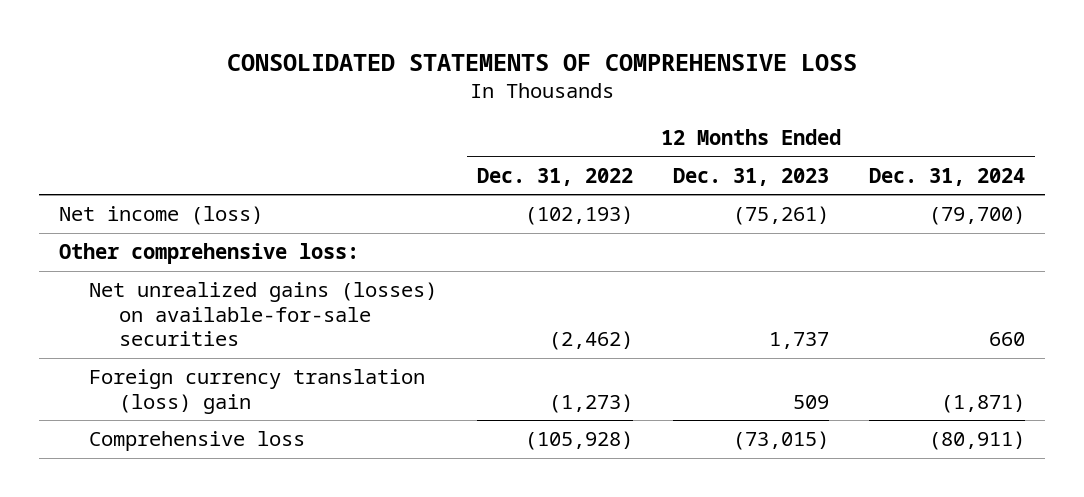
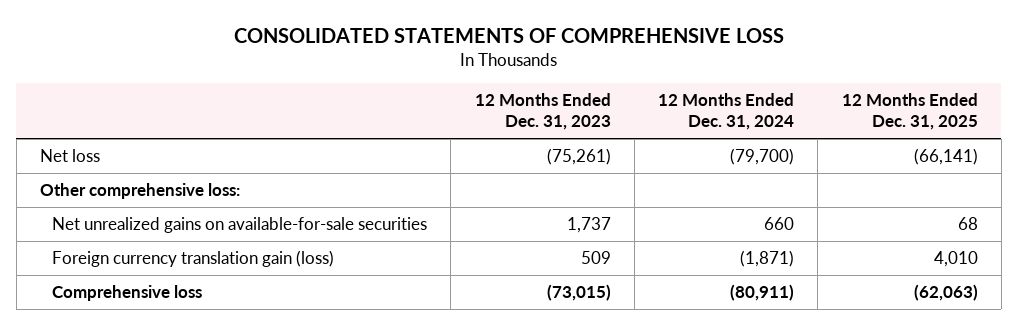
- | 12 Months Ended Dec. 31, 2022 | 12 Months Ended Dec. 31, 2023 | 12 Months Ended Dec. 31, 2024
+ | 12 Months Ended Dec. 31, 2023 | 12 Months Ended Dec. 31, 2024 | 12 Months Ended Dec. 31, 2025
- Net income (loss) | (102,193) | (75,261) | (79,700)
+ Net loss | (75,261) | (79,700) | (66,141)
- Net unrealized gains (losses) on available-for-sale securities | (2,462) | 1,737 | 660
- Foreign currency translation (loss) gain | (1,273) | 509 | (1,871)
+ Net unrealized gains on available-for-sale securities | 1,737 | 660 | 68
+ Foreign currency translation gain (loss) | 509 | (1,871) | 4,010

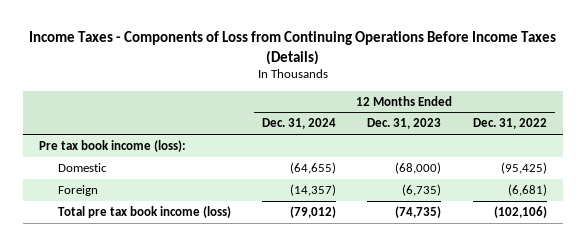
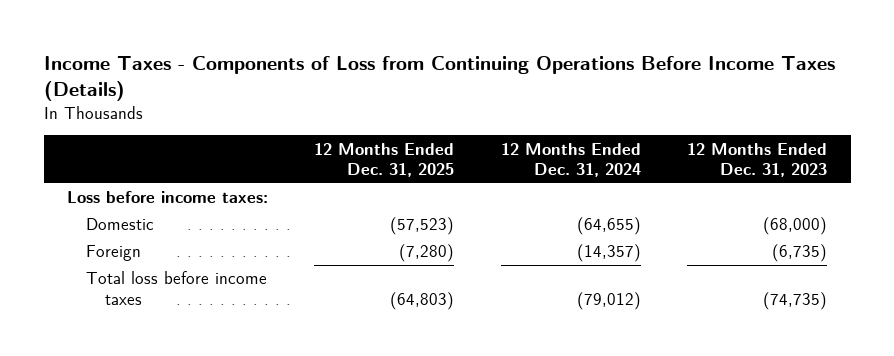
- | 12 Months Ended Dec. 31, 2024 | 12 Months Ended Dec. 31, 2023 | 12 Months Ended Dec. 31, 2022
+ | 12 Months Ended Dec. 31, 2025 | 12 Months Ended Dec. 31, 2024 | 12 Months Ended Dec. 31, 2023
- Pre tax book income (loss):
+ Loss before income taxes:
- Total pre tax book income (loss) | (79,012) | (74,735) | (102,106)
+ Total loss before income taxes | (64,803) | (79,012) | (74,735)

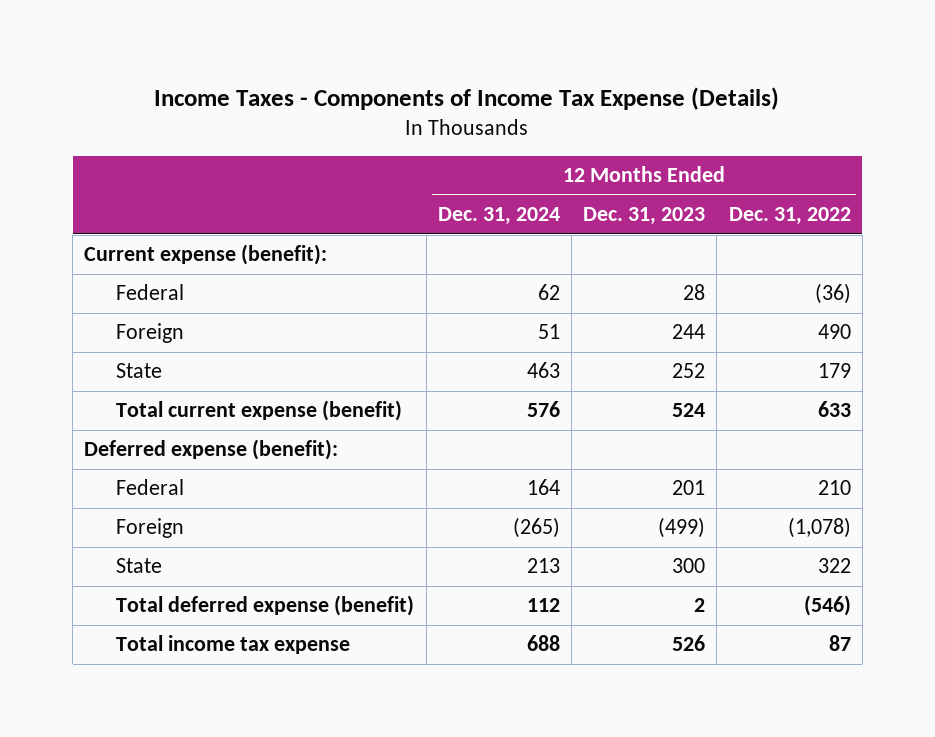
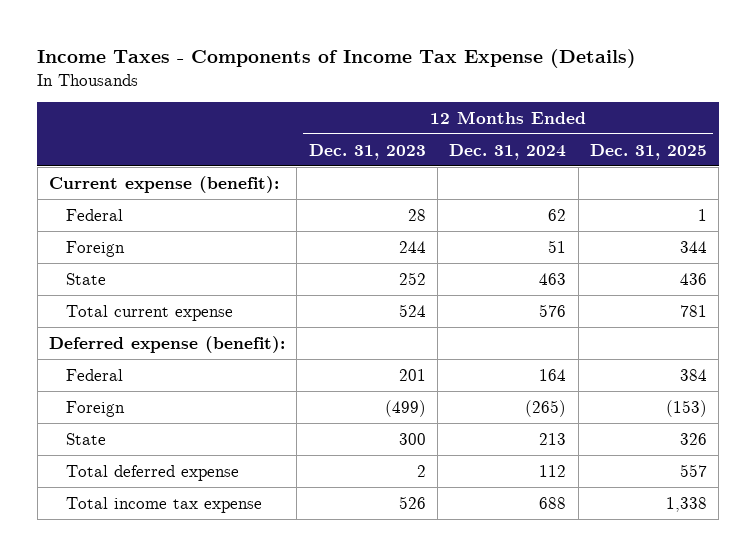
- | 12 Months Ended Dec. 31, 2024 | 12 Months Ended Dec. 31, 2023 | 12 Months Ended Dec. 31, 2022
+ | 12 Months Ended Dec. 31, 2023 | 12 Months Ended Dec. 31, 2024 | 12 Months Ended Dec. 31, 2025
- Total current expense (benefit) | 576 | 524 | 633
+ Total current expense | 524 | 576 | 781
- Total deferred expense (benefit) | 112 | 2 | (546)
+ Total deferred expense | 2 | 112 | 557

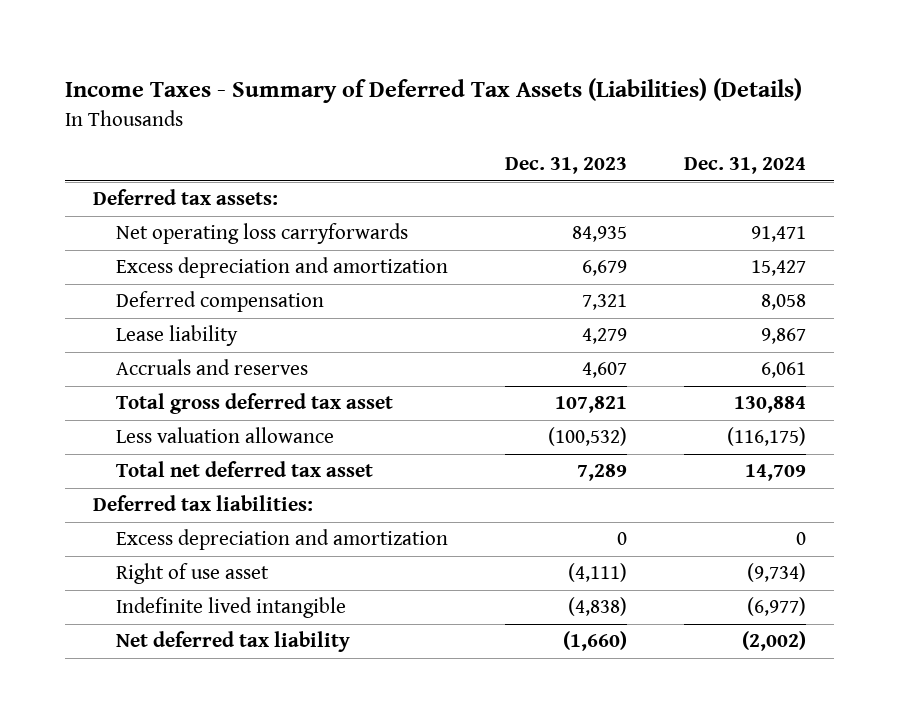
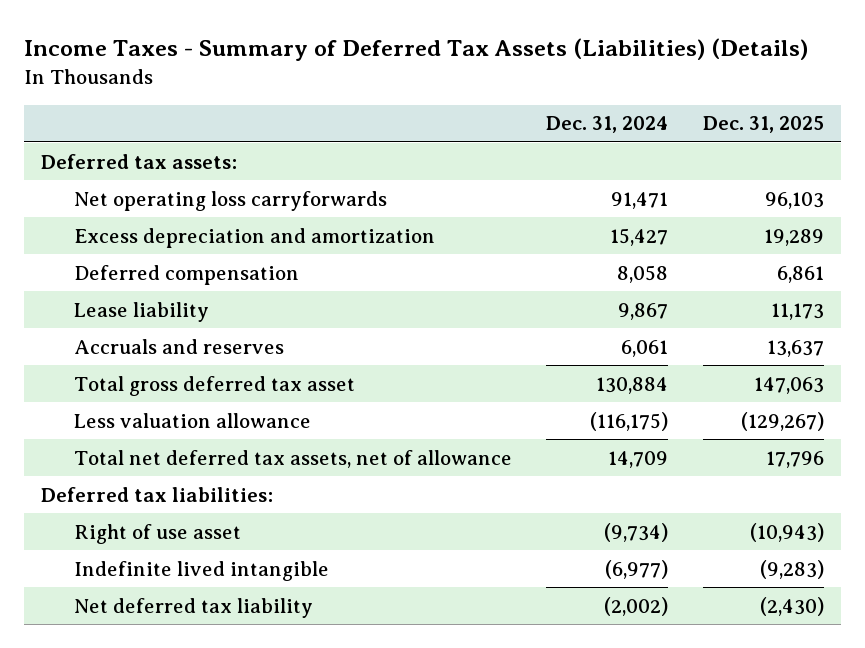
- | Dec. 31, 2023 | Dec. 31, 2024
+ | Dec. 31, 2024 | Dec. 31, 2025
- Total net deferred tax asset | 7,289 | 14,709
+ Total net deferred tax assets, net of allowance | 14,709 | 17,796
- Excess depreciation and amortization | 0 | 0

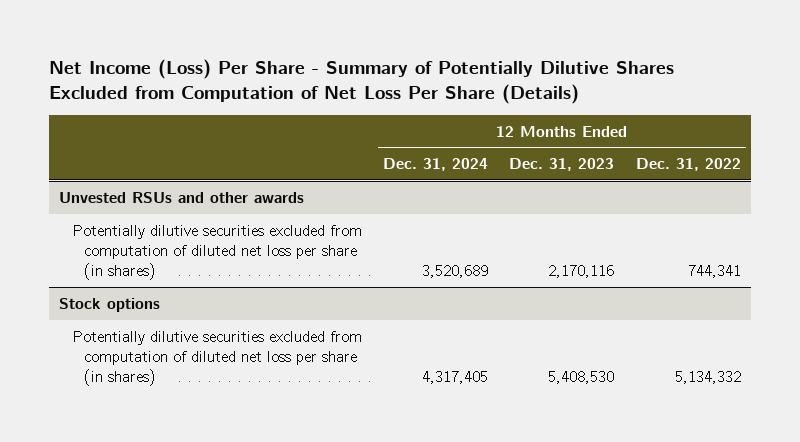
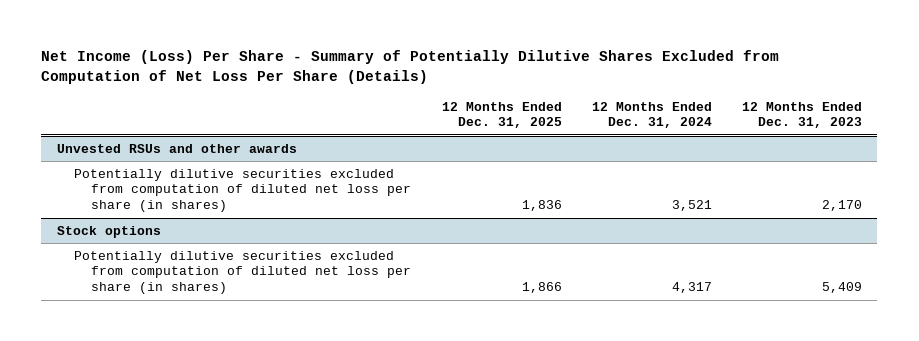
- | 12 Months Ended Dec. 31, 2024 | 12 Months Ended Dec. 31, 2023 | 12 Months Ended Dec. 31, 2022
+ | 12 Months Ended Dec. 31, 2025 | 12 Months Ended Dec. 31, 2024 | 12 Months Ended Dec. 31, 2023
@ Unvested RSUs and other awards
- Potentially dilutive securities excluded from computation of diluted net loss per share (in shares) | 3,520,689 | 2,170,116 | 744,341
+ Potentially dilutive securities excluded from computation of diluted net loss per share (in shares) | 1,836 | 3,521 | 2,170
@ Stock options
- Potentially dilutive securities excluded from computation of diluted net loss per share (in shares) | 4,317,405 | 5,408,530 | 5,134,332
+ Potentially dilutive securities excluded from computation of diluted net loss per share (in shares) | 1,866 | 4,317 | 5,409

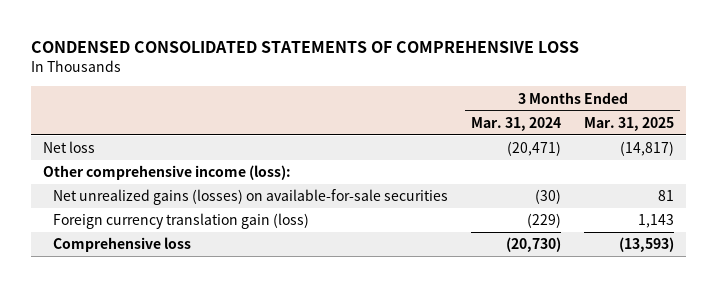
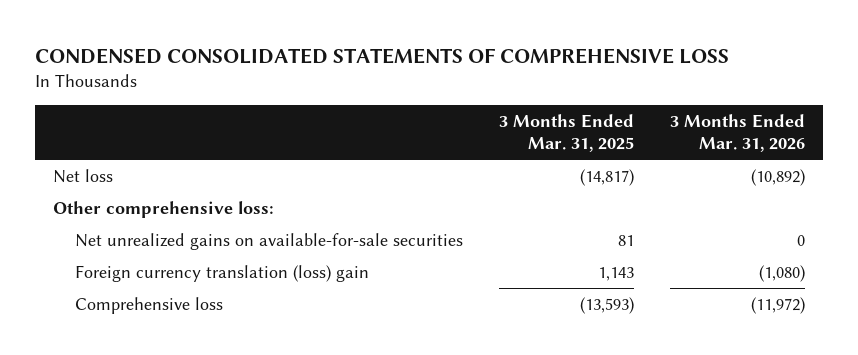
- | 3 Months Ended Mar. 31, 2024 | 3 Months Ended Mar. 31, 2025
+ | 3 Months Ended Mar. 31, 2025 | 3 Months Ended Mar. 31, 2026
- Other comprehensive income (loss):
- Net unrealized gains (losses) on available-for-sale securities | (30) | 81
- Foreign currency translation gain (loss) | (229) | 1,143
+ Other comprehensive loss:
+ Net unrealized gains on available-for-sale securities | 81 | 0
+ Foreign currency translation (loss) gain | 1,143 | (1,080)

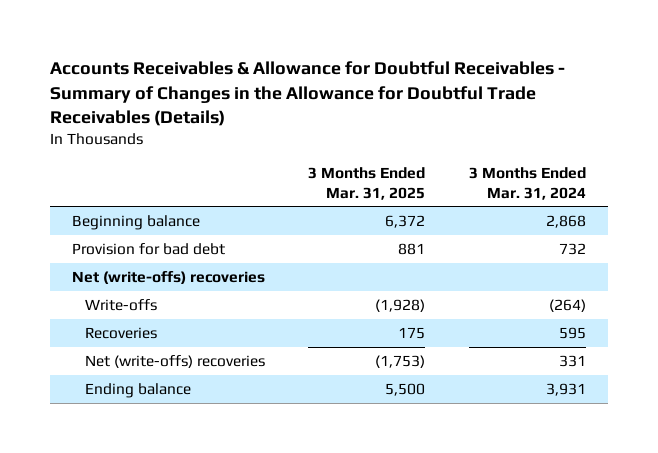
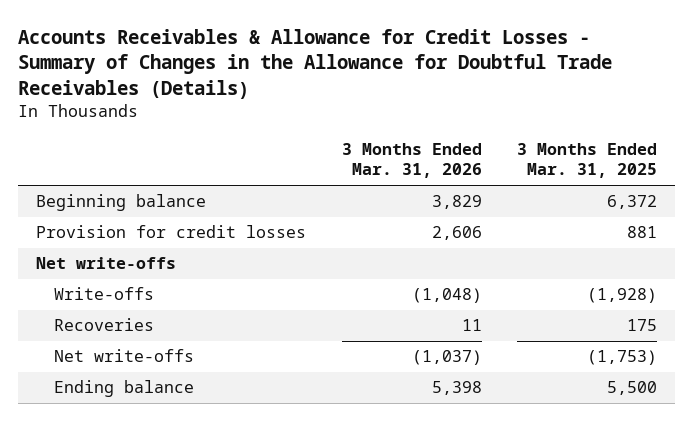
- Accounts Receivables & Allowance for Doubtful Receivables - Summary of Changes in the Allowance for Doubtful Trade Receivables (Details)
+ Accounts Receivables & Allowance for Credit Losses - Summary of Changes in the Allowance for Doubtful Trade Receivables (Details)
- | 3 Months Ended Mar. 31, 2025 | 3 Months Ended Mar. 31, 2024
+ | 3 Months Ended Mar. 31, 2026 | 3 Months Ended Mar. 31, 2025
- Provision for bad debt | 881 | 732
- Net (write-offs) recoveries
+ Provision for credit losses | 2,606 | 881
+ Net write-offs
- Net (write-offs) recoveries | (1,753) | 331
+ Net write-offs | (1,037) | (1,753)

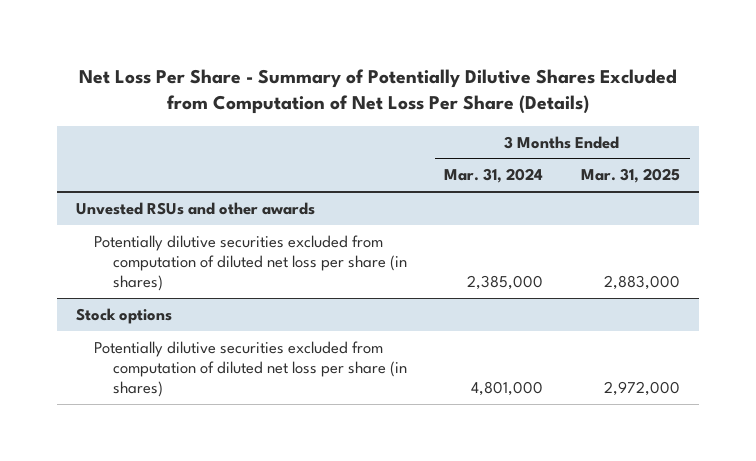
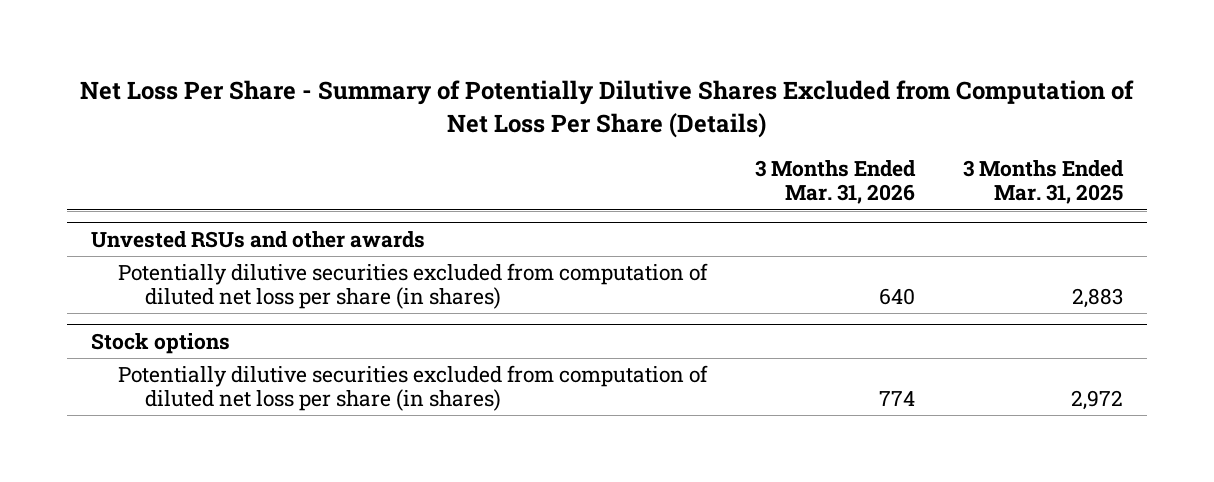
- | 3 Months Ended Mar. 31, 2024 | 3 Months Ended Mar. 31, 2025
+ | 3 Months Ended Mar. 31, 2026 | 3 Months Ended Mar. 31, 2025
@ Unvested RSUs and other awards
- Potentially dilutive securities excluded from computation of diluted net loss per share (in shares) | 2,385,000 | 2,883,000
+ Potentially dilutive securities excluded from computation of diluted net loss per share (in shares) | 640 | 2,883
@ Stock options
- Potentially dilutive securities excluded from computation of diluted net loss per share (in shares) | 4,801,000 | 2,972,000
+ Potentially dilutive securities excluded from computation of diluted net loss per share (in shares) | 774 | 2,972

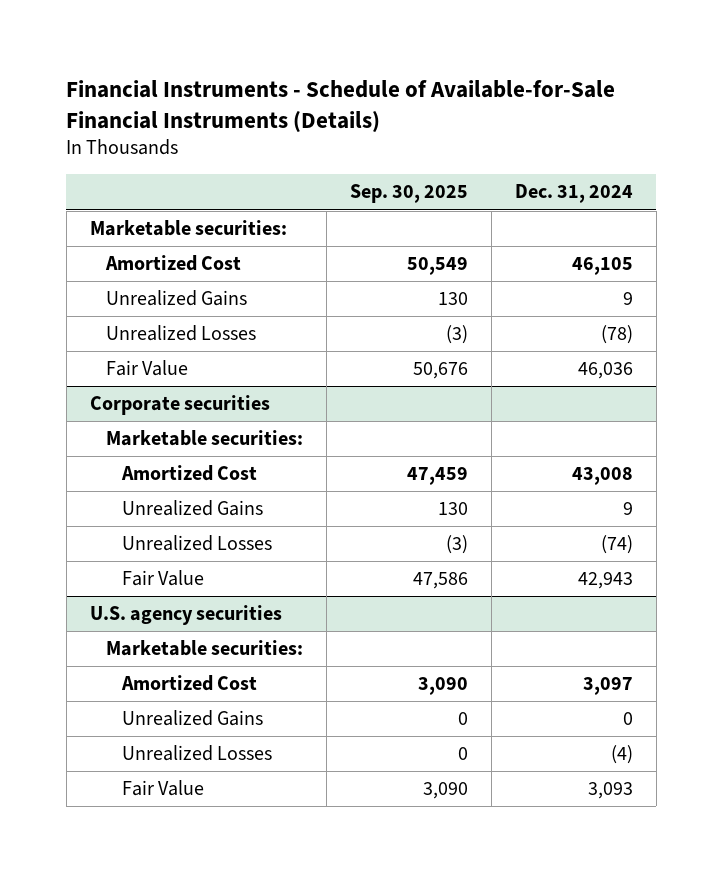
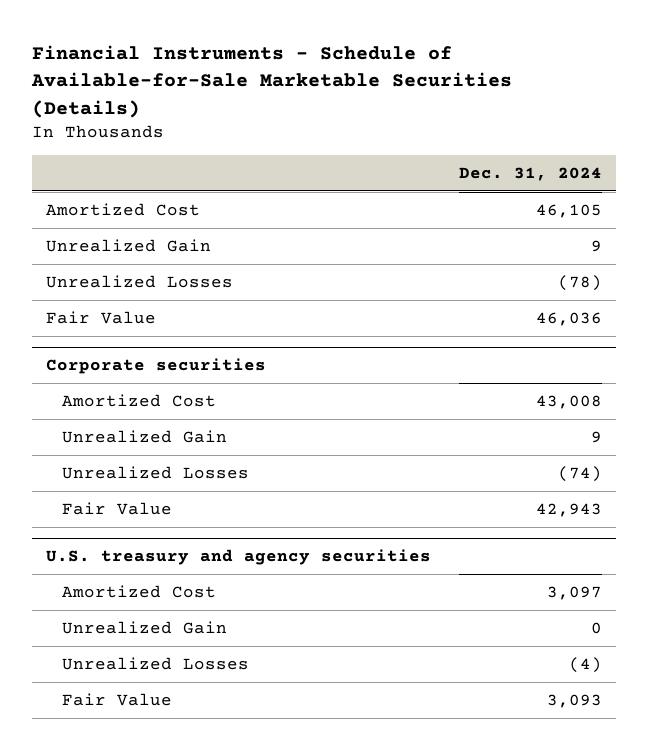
- Financial Instruments - Schedule of Available-for-Sale Financial Instruments (Details)
+ Financial Instruments - Schedule of Available-for-Sale Marketable Securities (Details)
- | Sep. 30, 2025 | Dec. 31, 2024
+ | Dec. 31, 2024
- Marketable securities:
- Unrealized Gains | 130 | 9
+ Unrealized Gain | 9
@ Corporate securities
- Marketable securities:
- Unrealized Gains | 130 | 9
+ Unrealized Gain | 9
- U.S. agency securities
- Marketable securities:
+ U.S. treasury and agency securities
- Unrealized Gains | 0 | 0
+ Unrealized Gain | 0

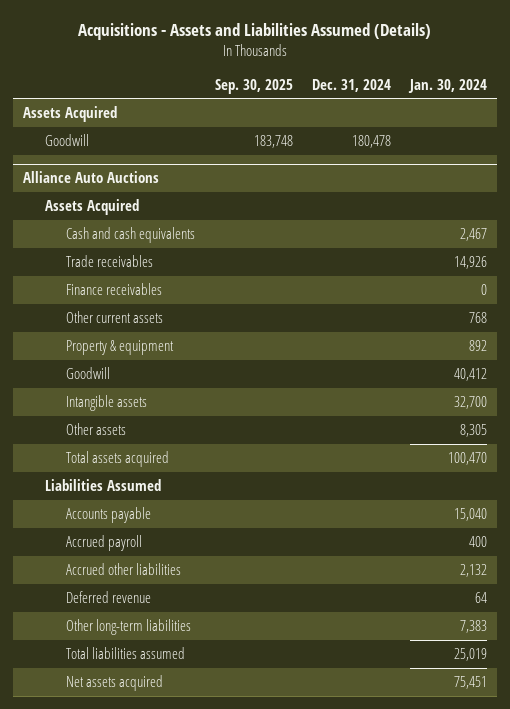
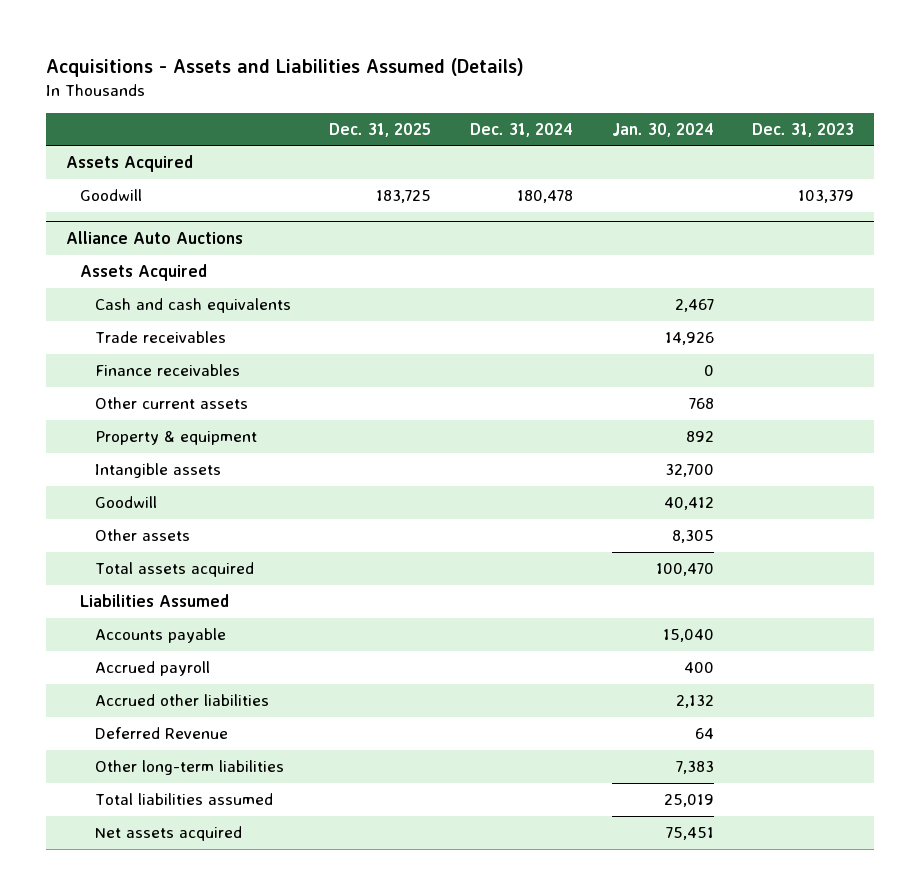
- | Sep. 30, 2025 | Dec. 31, 2024 | Jan. 30, 2024
+ | Dec. 31, 2025 | Dec. 31, 2024 | Jan. 30, 2024 | Dec. 31, 2023
@ Alliance Auto Auctions
moved down: Goodwill | | | 40,412 |
- Deferred revenue | | | 64
+ Deferred Revenue | | | 64 |

